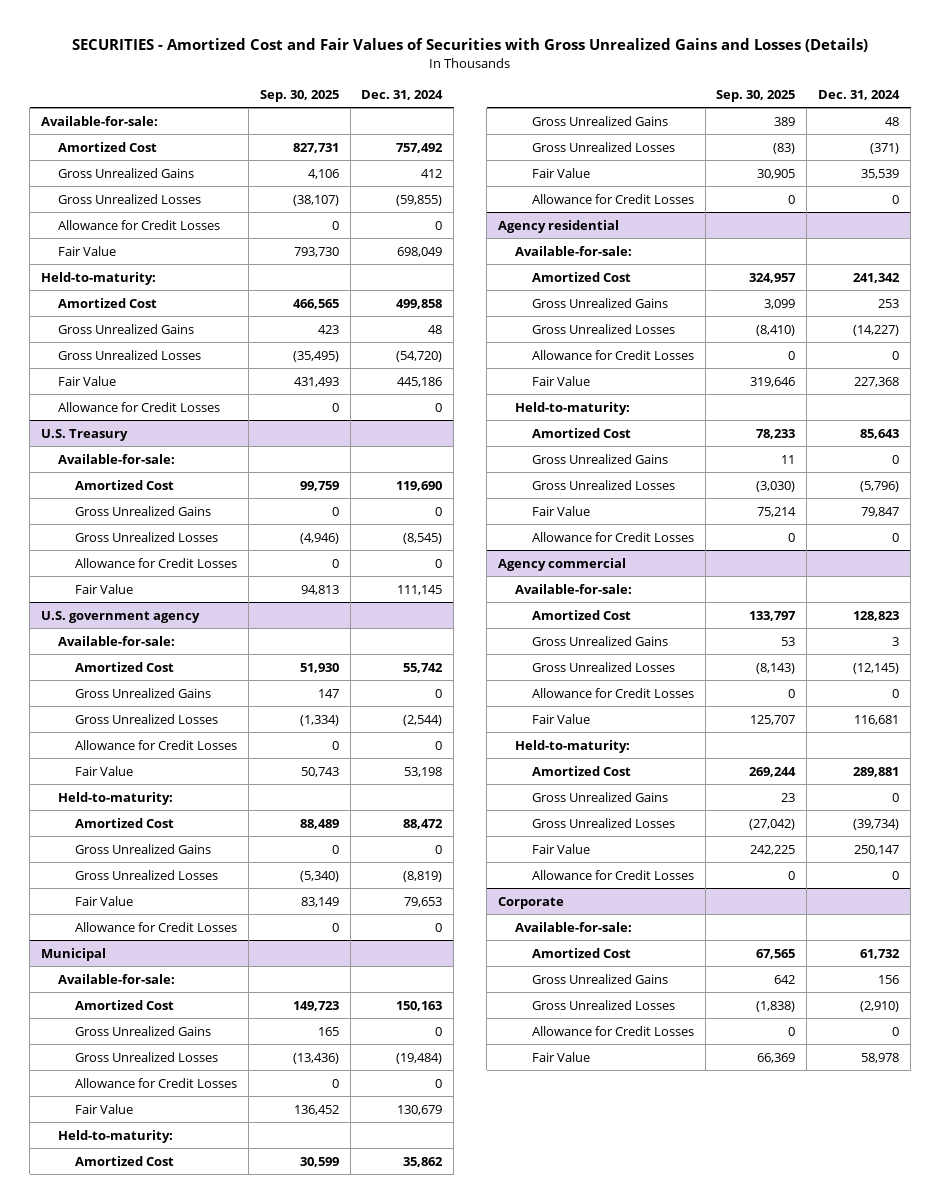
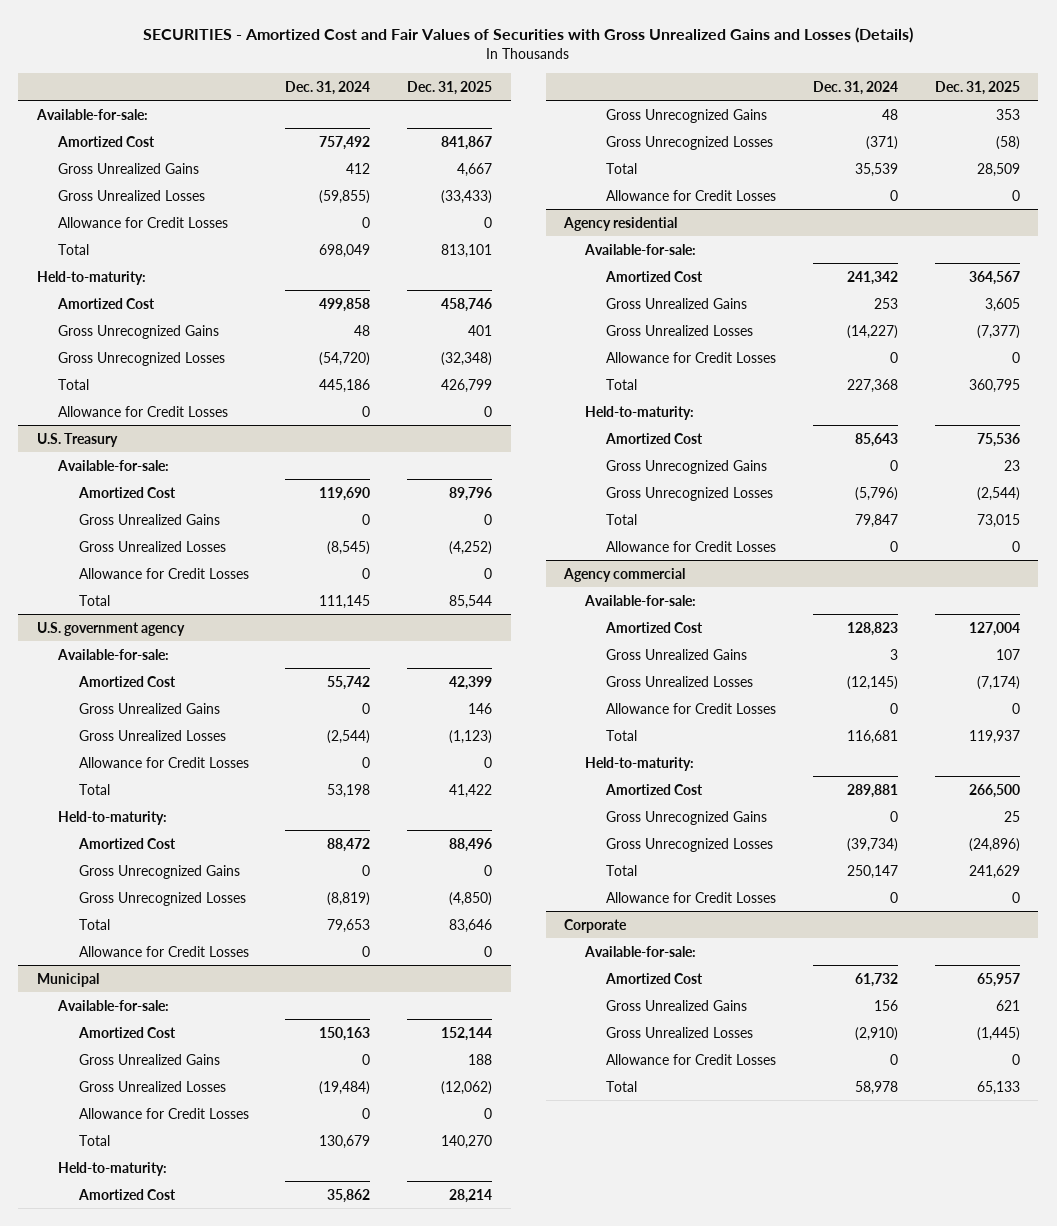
- | Sep. 30, 2025 | Dec. 31, 2024
+ | Dec. 31, 2024 | Dec. 31, 2025
- Fair Value | 793,730 | 698,049
+ Total | 698,049 | 813,101
- Gross Unrealized Gains | 423 | 48
- Gross Unrealized Losses | (35,495) | (54,720)
- Fair Value | 431,493 | 445,186
+ Gross Unrecognized Gains | 48 | 401
+ Gross Unrecognized Losses | (54,720) | (32,348)
+ Total | 445,186 | 426,799
@ U.S. Treasury
- Fair Value | 94,813 | 111,145
+ Total | 111,145 | 85,544
@ U.S. government agency
- Fair Value | 50,743 | 53,198
+ Total | 53,198 | 41,422
- Gross Unrealized Gains | 0 | 0
- Gross Unrealized Losses | (5,340) | (8,819)
- Fair Value | 83,149 | 79,653
+ Gross Unrecognized Gains | 0 | 0
+ Gross Unrecognized Losses | (8,819) | (4,850)
+ Total | 79,653 | 83,646
@ Municipal
- Fair Value | 136,452 | 130,679
+ Total | 130,679 | 140,270
- Gross Unrealized Gains | 389 | 48
- Gross Unrealized Losses | (83) | (371)
- Fair Value | 30,905 | 35,539
+ Gross Unrecognized Gains | 48 | 353
+ Gross Unrecognized Losses | (371) | (58)
+ Total | 35,539 | 28,509
@ Agency residential
- Fair Value | 319,646 | 227,368
+ Total | 227,368 | 360,795
- Gross Unrealized Gains | 11 | 0
- Gross Unrealized Losses | (3,030) | (5,796)
- Fair Value | 75,214 | 79,847
+ Gross Unrecognized Gains | 0 | 23
+ Gross Unrecognized Losses | (5,796) | (2,544)
+ Total | 79,847 | 73,015
@ Agency commercial
- Fair Value | 125,707 | 116,681
+ Total | 116,681 | 119,937
- Gross Unrealized Gains | 23 | 0
- Gross Unrealized Losses | (27,042) | (39,734)
- Fair Value | 242,225 | 250,147
+ Gross Unrecognized Gains | 0 | 25
+ Gross Unrecognized Losses | (39,734) | (24,896)
+ Total | 250,147 | 241,629
@ Corporate
- Fair Value | 66,369 | 58,978
+ Total | 58,978 | 65,133

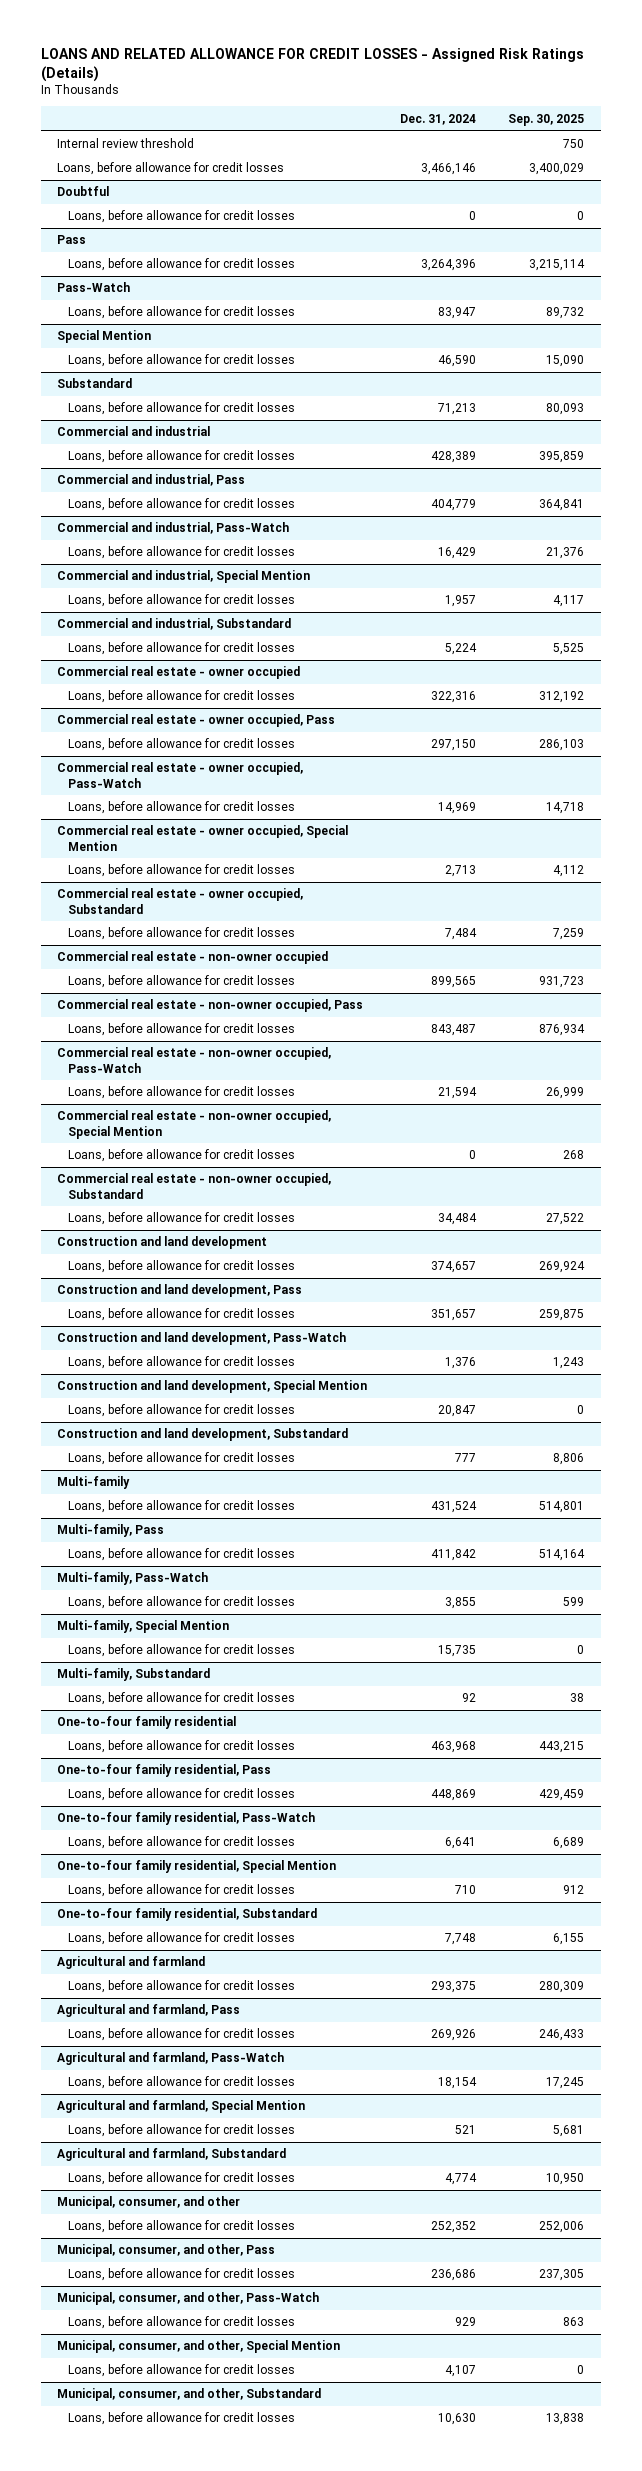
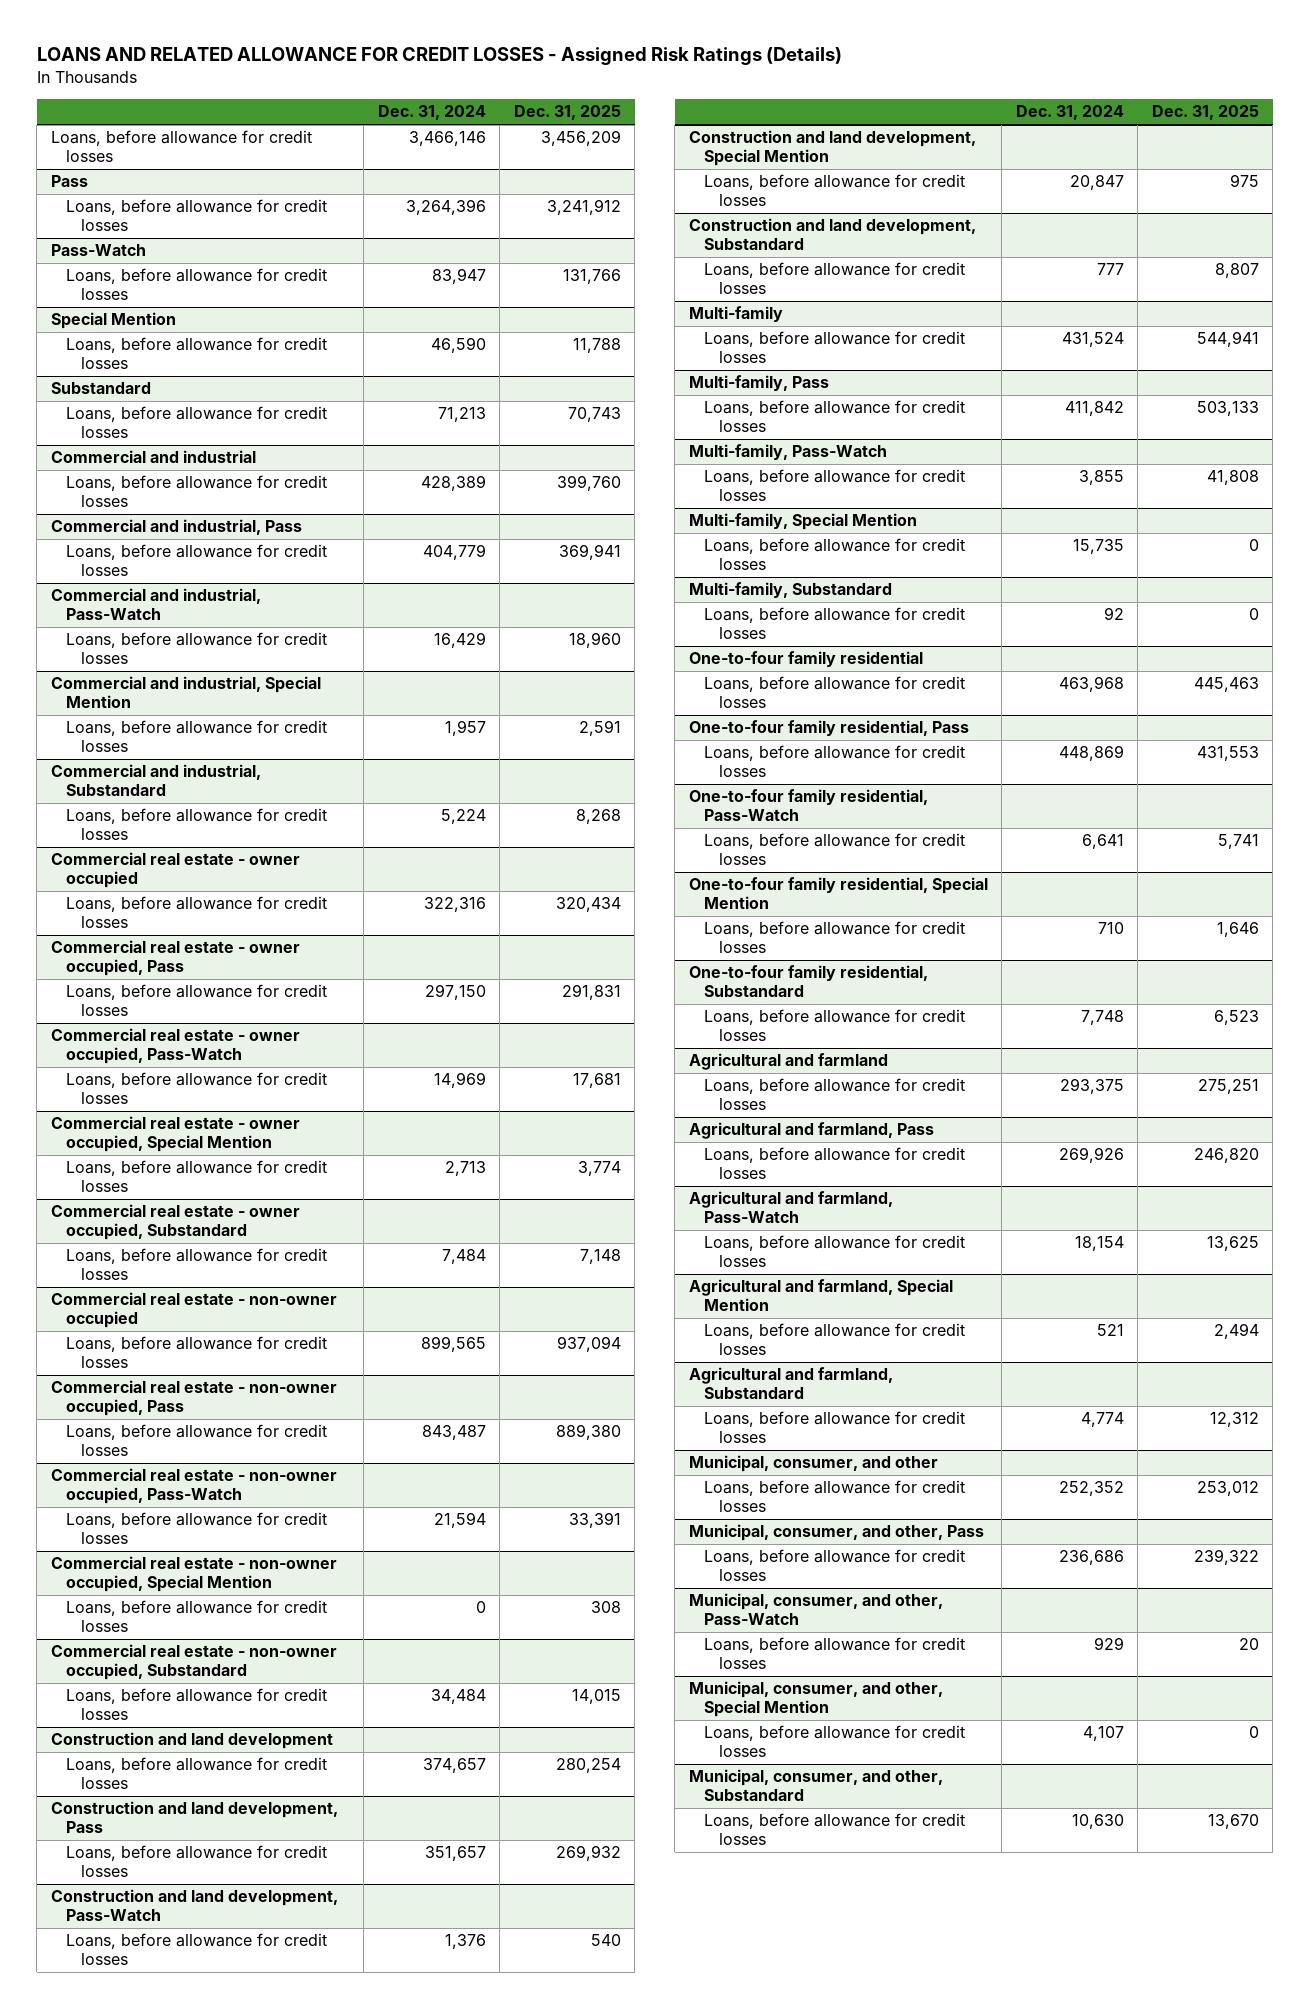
- | Dec. 31, 2024 | Sep. 30, 2025
+ | Dec. 31, 2024 | Dec. 31, 2025
- Internal review threshold | | 750
- Doubtful
- Loans, before allowance for credit losses | 0 | 0

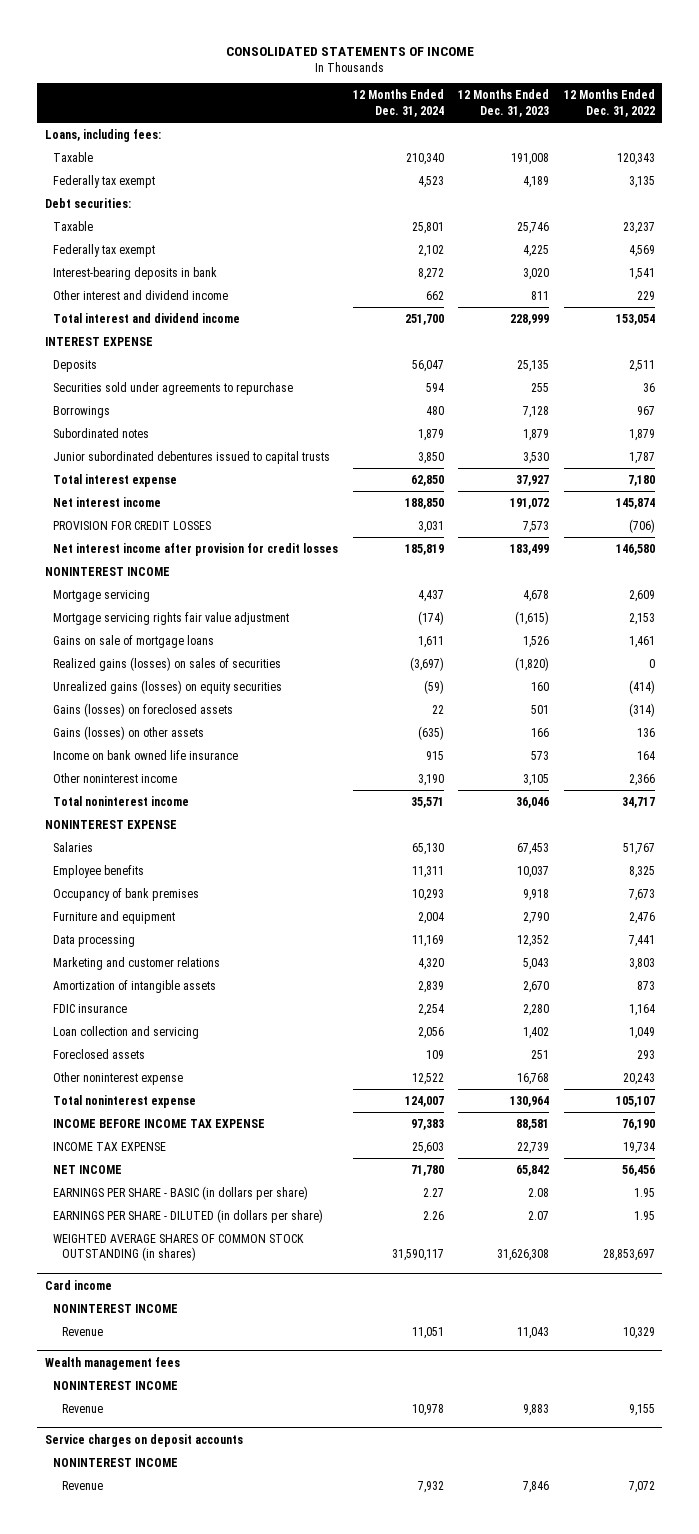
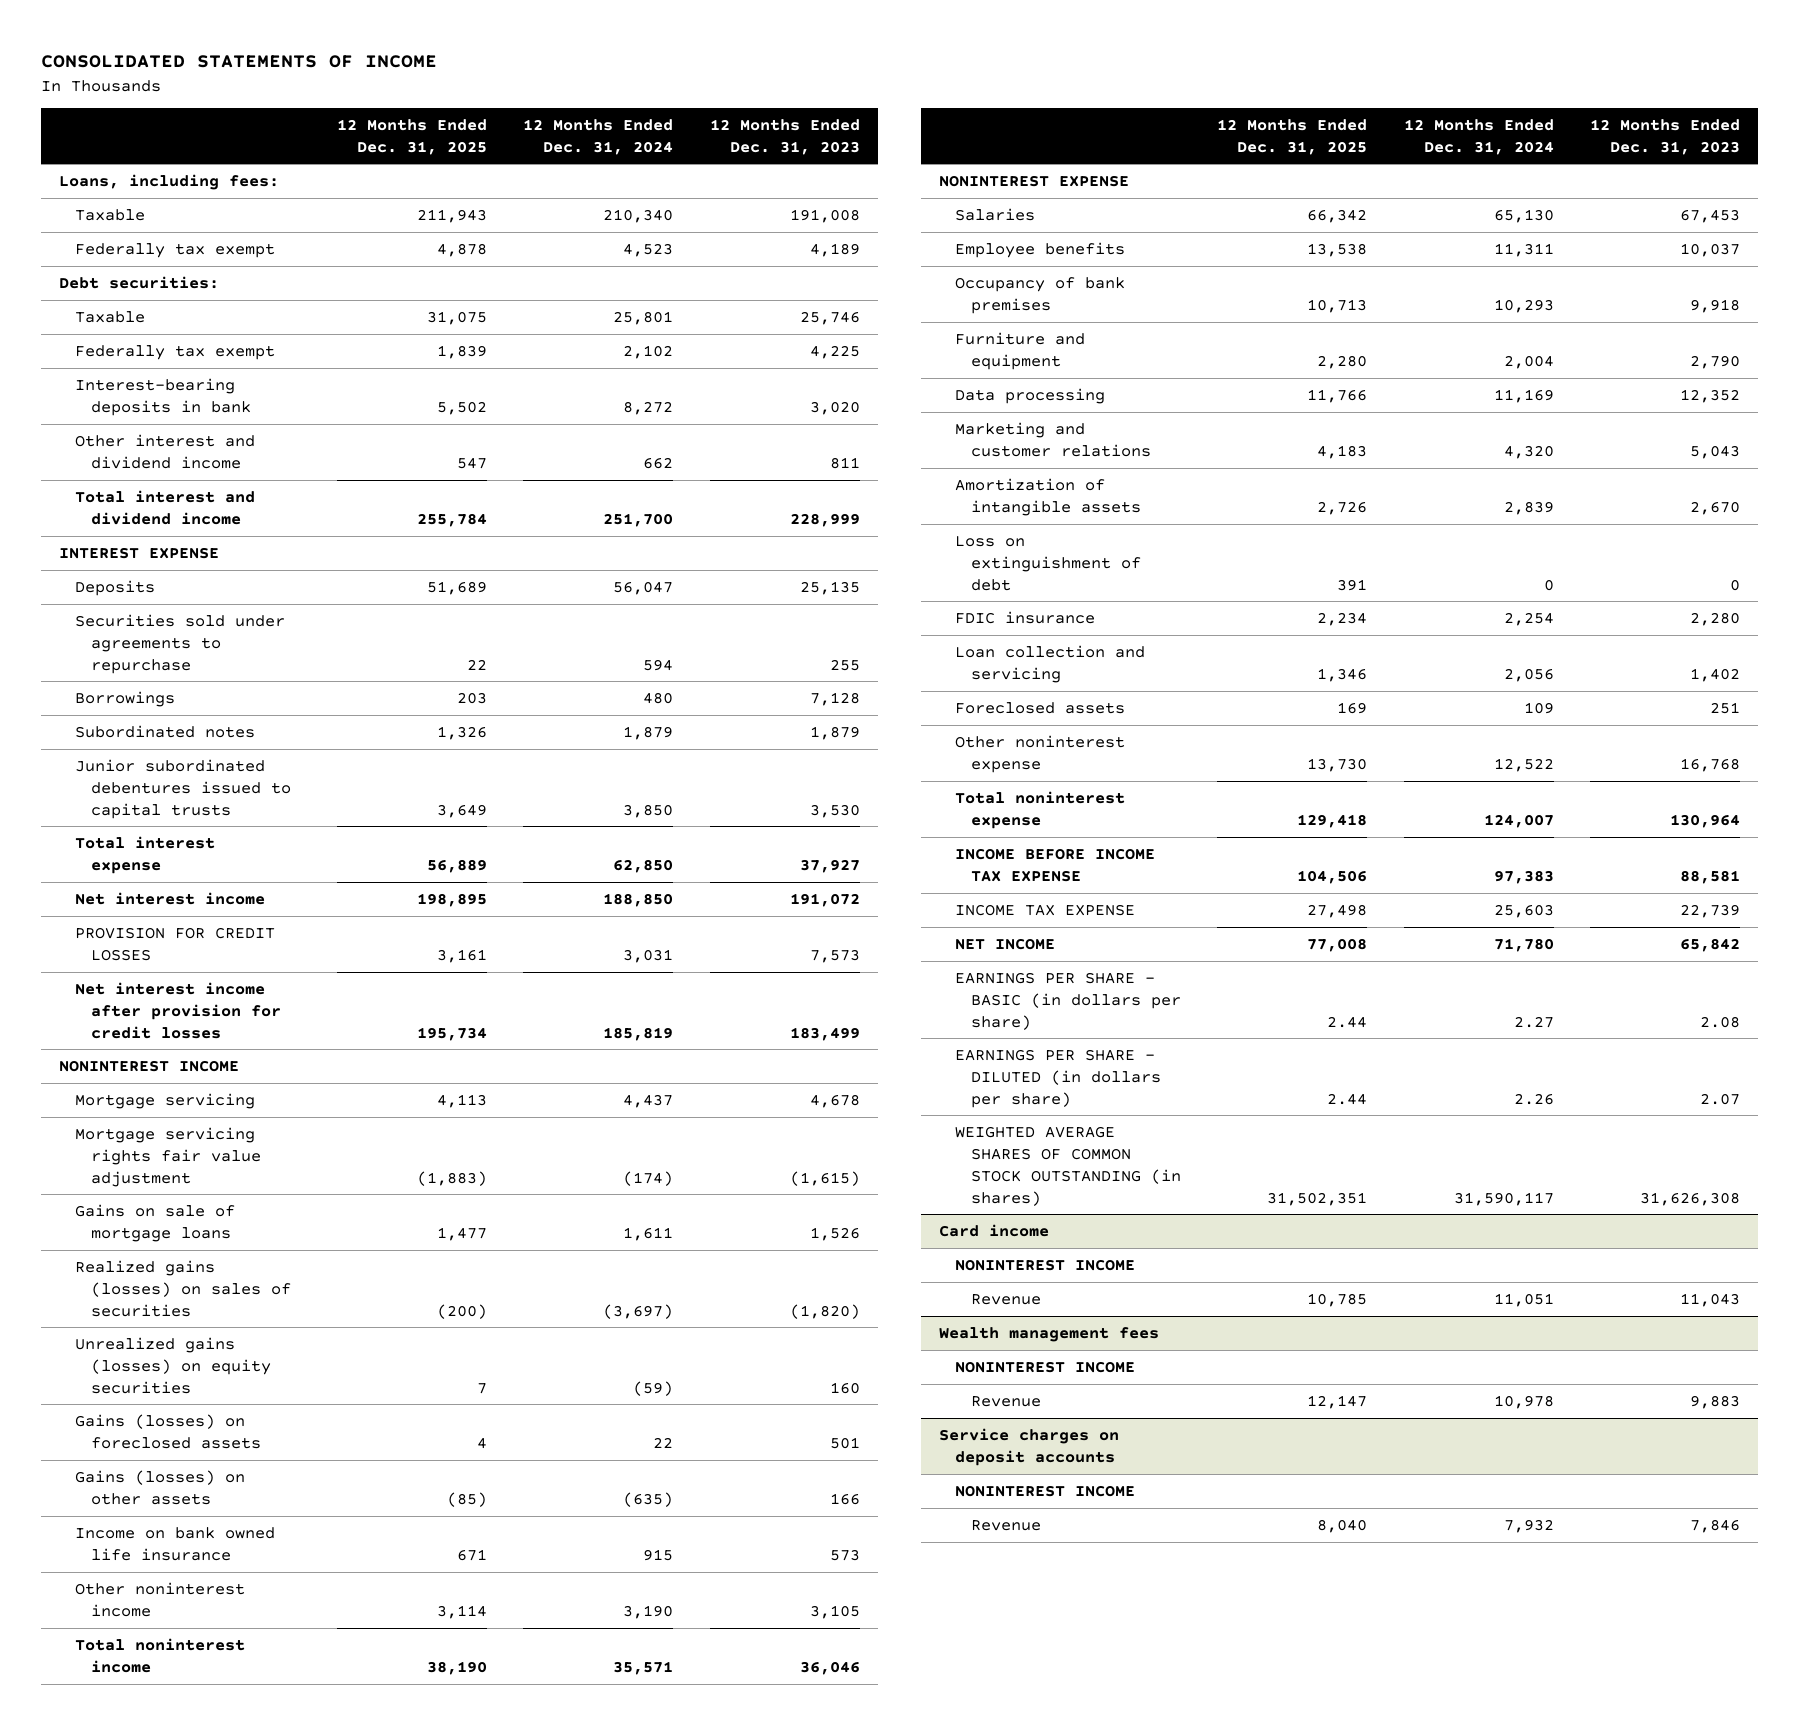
- | 12 Months Ended Dec. 31, 2024 | 12 Months Ended Dec. 31, 2023 | 12 Months Ended Dec. 31, 2022
+ | 12 Months Ended Dec. 31, 2025 | 12 Months Ended Dec. 31, 2024 | 12 Months Ended Dec. 31, 2023
+ Loss on extinguishment of debt | 391 | 0 | 0

